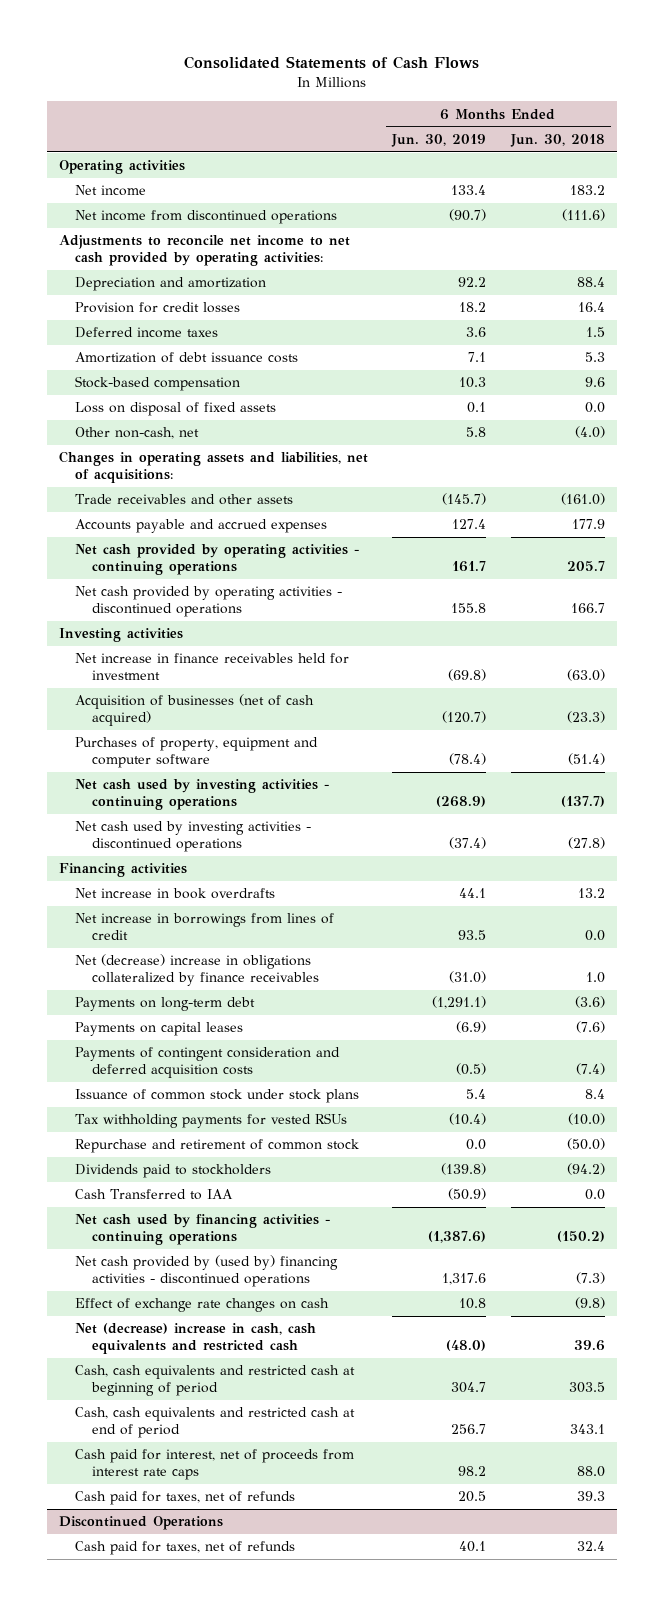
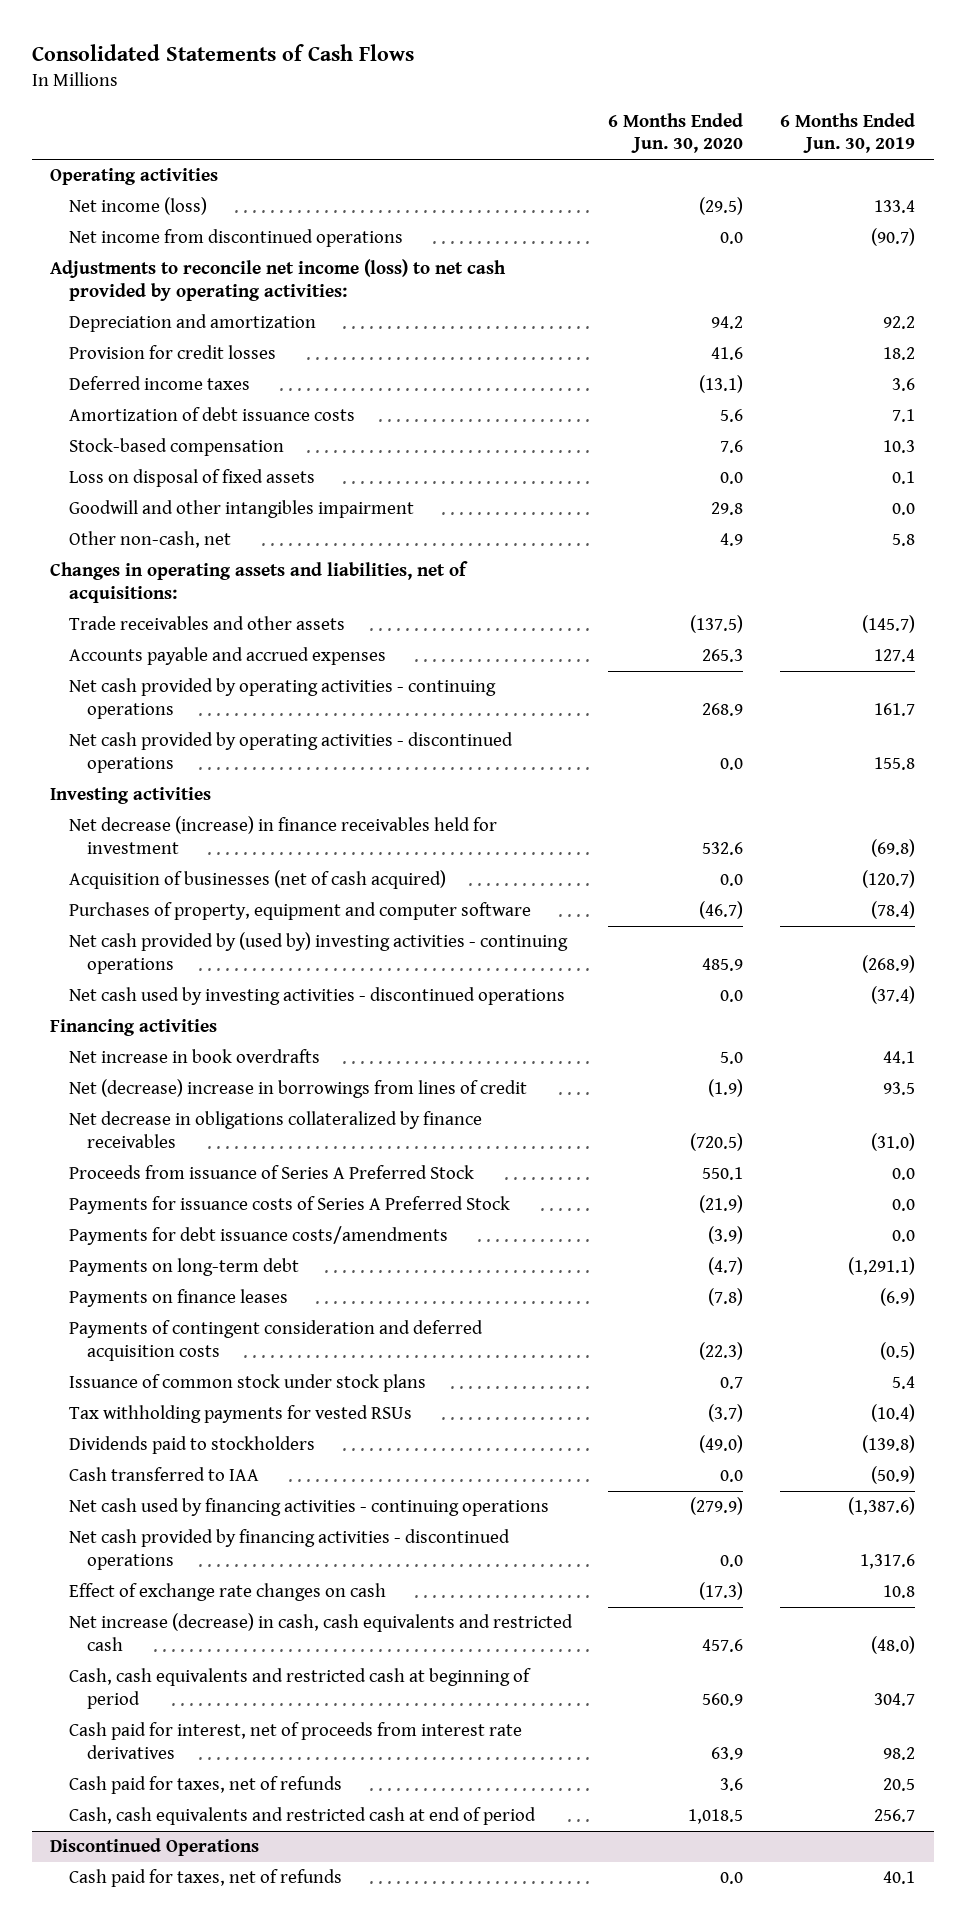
- | 6 Months Ended Jun. 30, 2019 | 6 Months Ended Jun. 30, 2018
+ | 6 Months Ended Jun. 30, 2020 | 6 Months Ended Jun. 30, 2019
- Net income | 133.4 | 183.2
+ Net income (loss) | (29.5) | 133.4
- Adjustments to reconcile net income to net cash provided by operating activities:
+ Adjustments to reconcile net income (loss) to net cash provided by operating activities:
+ Goodwill and other intangibles impairment | 29.8 | 0.0
- Net increase in finance receivables held for investment | (69.8) | (63.0)
+ Net decrease (increase) in finance receivables held for investment | 532.6 | (69.8)
- Net cash used by investing activities - continuing operations | (268.9) | (137.7)
+ Net cash provided by (used by) investing activities - continuing operations | 485.9 | (268.9)
- Net increase in borrowings from lines of credit | 93.5 | 0.0
- Net (decrease) increase in obligations collateralized by finance receivables | (31.0) | 1.0
+ Net (decrease) increase in borrowings from lines of credit | (1.9) | 93.5
+ Net decrease in obligations collateralized by finance receivables | (720.5) | (31.0)
+ Proceeds from issuance of Series A Preferred Stock | 550.1 | 0.0
+ Payments for issuance costs of Series A Preferred Stock | (21.9) | 0.0
+ Payments for debt issuance costs/amendments | (3.9) | 0.0
- Payments on capital leases | (6.9) | (7.6)
+ Payments on finance leases | (7.8) | (6.9)
- Repurchase and retirement of common stock | 0.0 | (50.0)
- Cash Transferred to IAA | (50.9) | 0.0
+ Cash transferred to IAA | 0.0 | (50.9)
- Net cash provided by (used by) financing activities - discontinued operations | 1,317.6 | (7.3)
+ Net cash provided by financing activities - discontinued operations | 0.0 | 1,317.6
- Net (decrease) increase in cash, cash equivalents and restricted cash | (48.0) | 39.6
+ Net increase (decrease) in cash, cash equivalents and restricted cash | 457.6 | (48.0)
- Cash paid for interest, net of proceeds from interest rate caps | 98.2 | 88.0
+ Cash paid for interest, net of proceeds from interest rate derivatives | 63.9 | 98.2
moved down: Cash, cash equivalents and restricted cash at end of period | 1,018.5 | 256.7

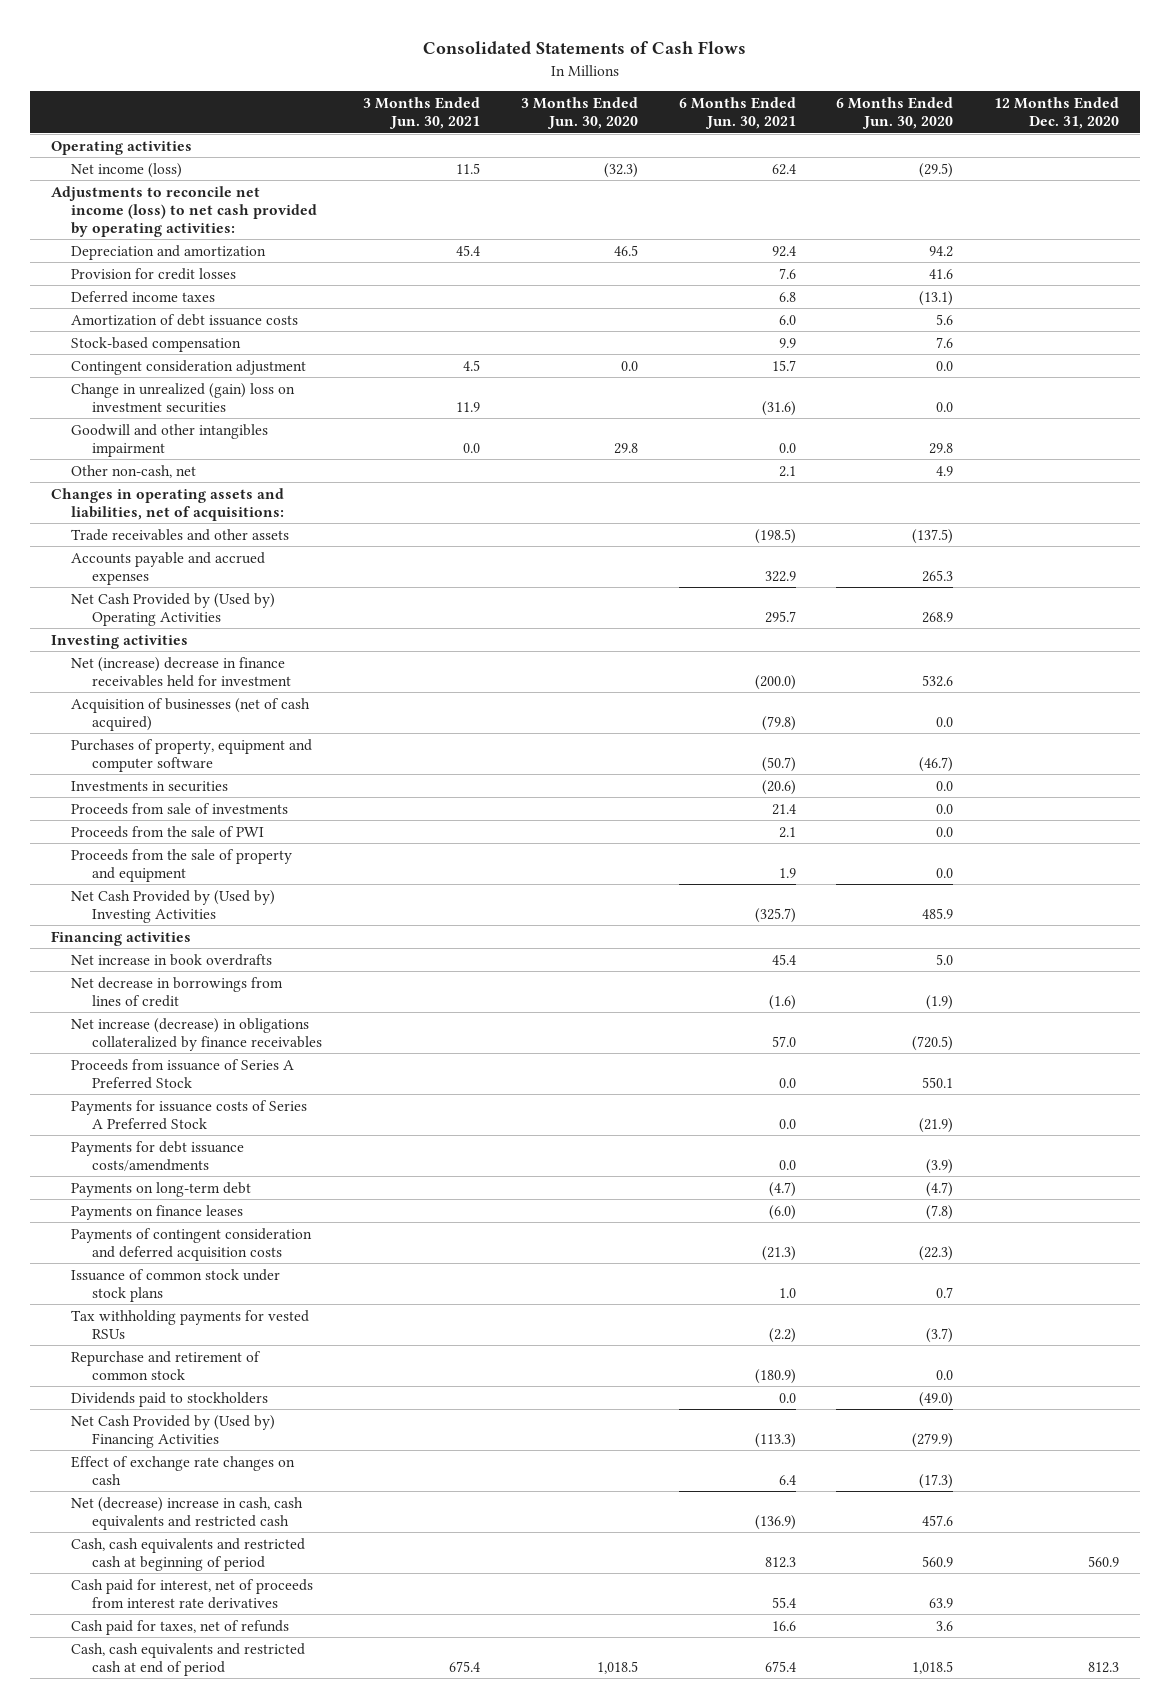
- | 6 Months Ended Jun. 30, 2020 | 6 Months Ended Jun. 30, 2019
+ | 3 Months Ended Jun. 30, 2021 | 3 Months Ended Jun. 30, 2020 | 6 Months Ended Jun. 30, 2021 | 6 Months Ended Jun. 30, 2020 | 12 Months Ended Dec. 31, 2020
- Net income from discontinued operations | 0.0 | (90.7)
- Loss on disposal of fixed assets | 0.0 | 0.1
+ Contingent consideration adjustment | 4.5 | 0.0 | 15.7 | 0.0 |
+ Change in unrealized (gain) loss on investment securities | 11.9 | | (31.6) | 0.0 |
- Net cash provided by operating activities - continuing operations | 268.9 | 161.7
- Net cash provided by operating activities - discontinued operations | 0.0 | 155.8
+ Net Cash Provided by (Used by) Operating Activities | | | 295.7 | 268.9 |
- Net decrease (increase) in finance receivables held for investment | 532.6 | (69.8)
+ Net (increase) decrease in finance receivables held for investment | | | (200.0) | 532.6 |
- Net cash provided by (used by) investing activities - continuing operations | 485.9 | (268.9)
- Net cash used by investing activities - discontinued operations | 0.0 | (37.4)
+ Investments in securities | | | (20.6) | 0.0 |
+ Proceeds from sale of investments | | | 21.4 | 0.0 |
+ Proceeds from the sale of PWI | | | 2.1 | 0.0 |
+ Proceeds from the sale of property and equipment | | | 1.9 | 0.0 |
+ Net Cash Provided by (Used by) Investing Activities | | | (325.7) | 485.9 |
- Net (decrease) increase in borrowings from lines of credit | (1.9) | 93.5
- Net decrease in obligations collateralized by finance receivables | (720.5) | (31.0)
+ Net decrease in borrowings from lines of credit | | | (1.6) | (1.9) |
+ Net increase (decrease) in obligations collateralized by finance receivables | | | 57.0 | (720.5) |
+ Repurchase and retirement of common stock | | | (180.9) | 0.0 |
- Cash transferred to IAA | 0.0 | (50.9)
- Net cash used by financing activities - continuing operations | (279.9) | (1,387.6)
- Net cash provided by financing activities - discontinued operations | 0.0 | 1,317.6
+ Net Cash Provided by (Used by) Financing Activities | | | (113.3) | (279.9) |
- Net increase (decrease) in cash, cash equivalents and restricted cash | 457.6 | (48.0)
+ Net (decrease) increase in cash, cash equivalents and restricted cash | | | (136.9) | 457.6 |
- Discontinued Operations
- Cash paid for taxes, net of refunds | 0.0 | 40.1

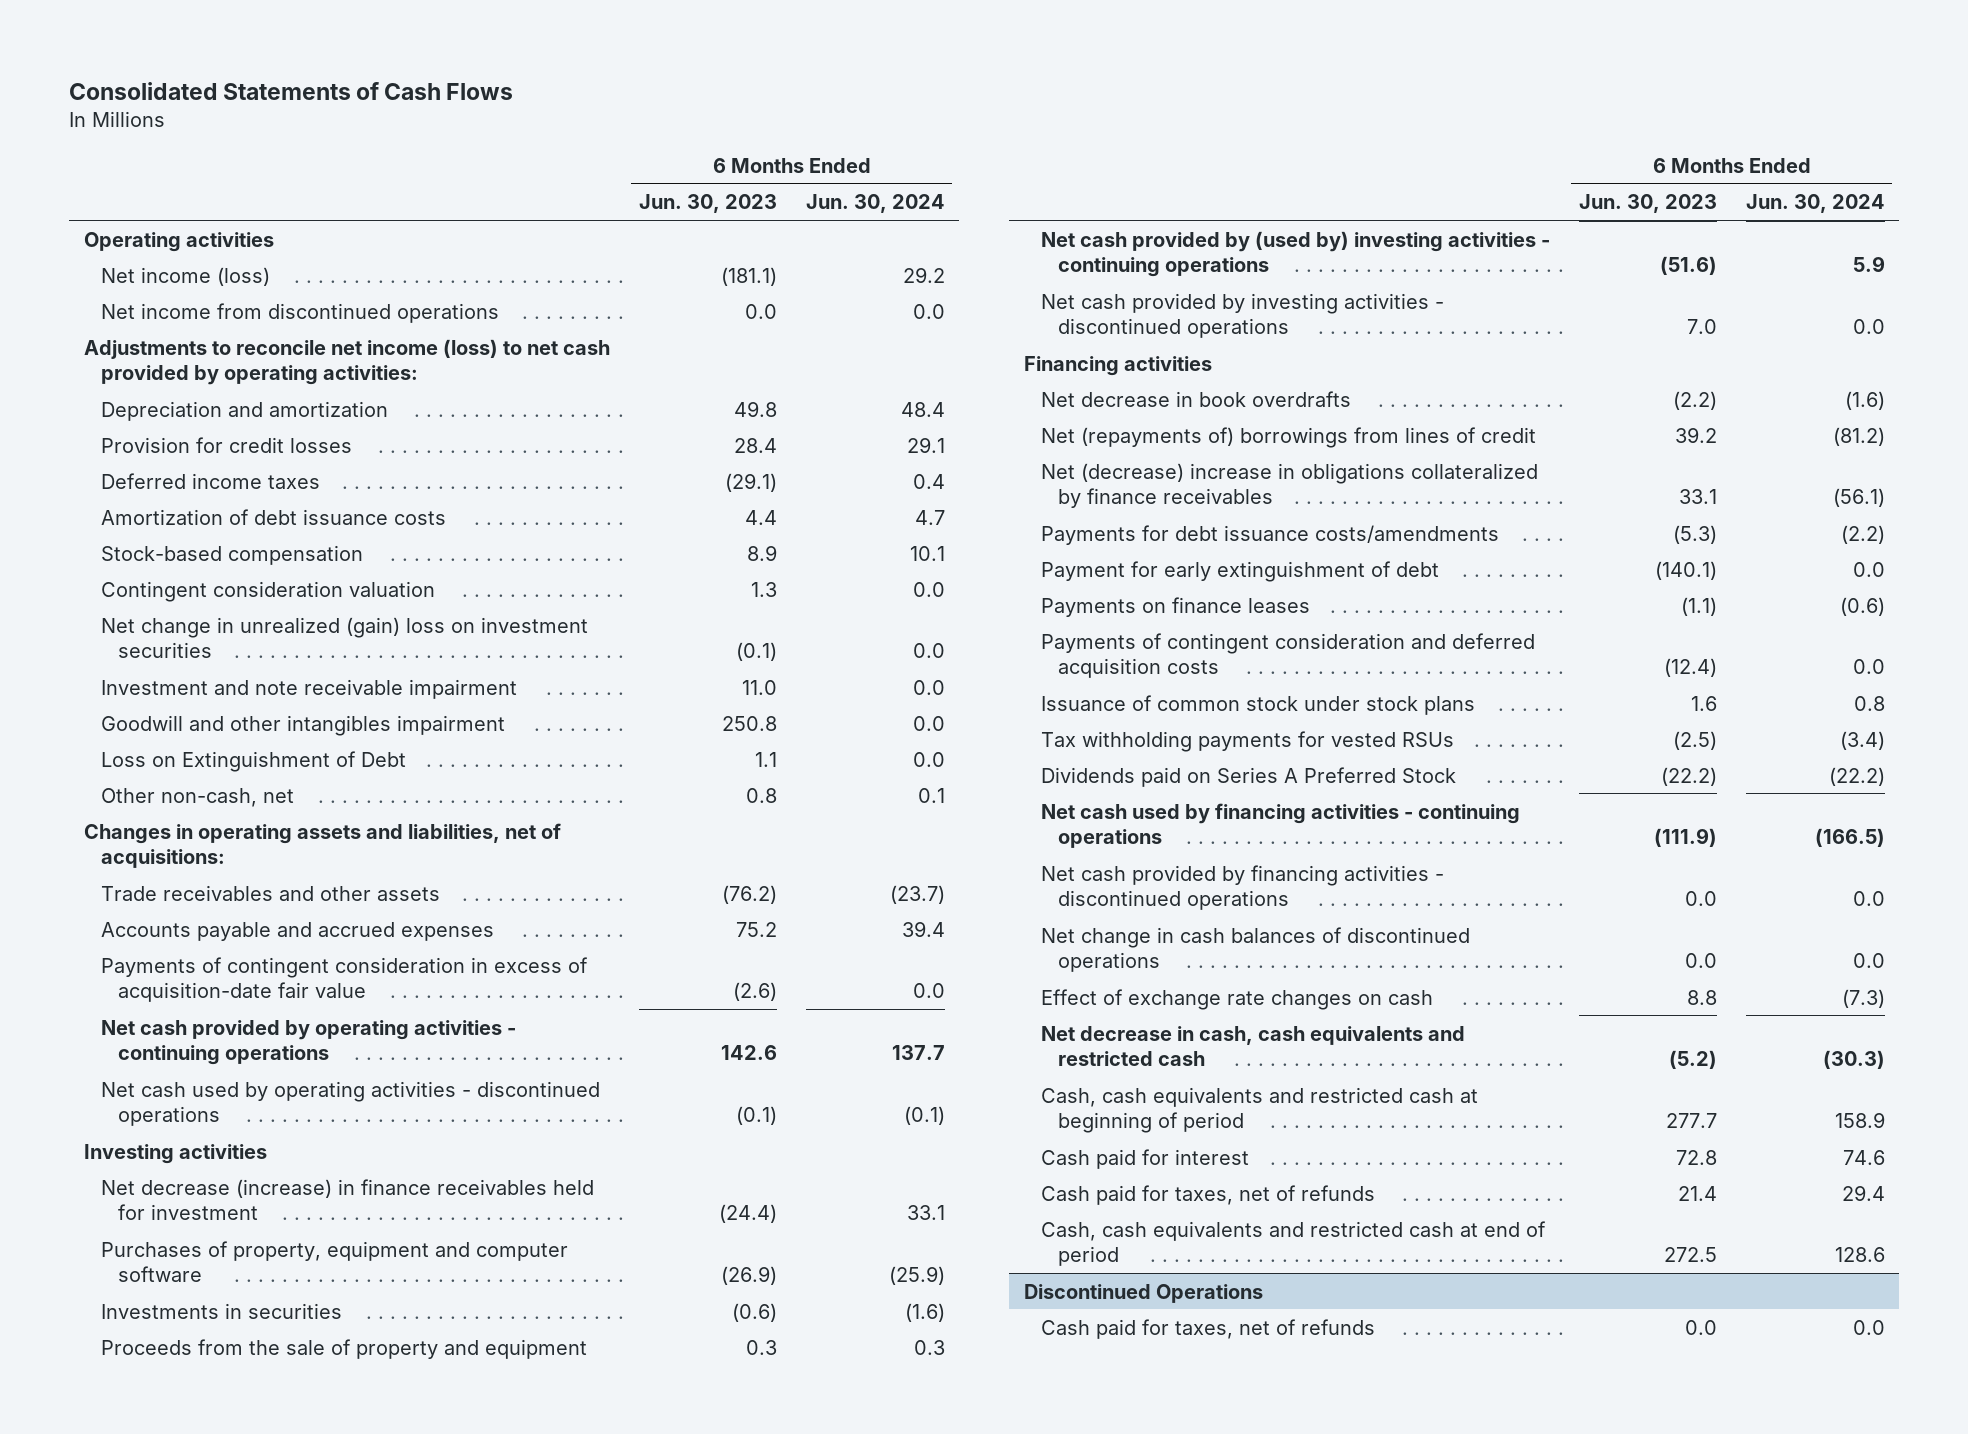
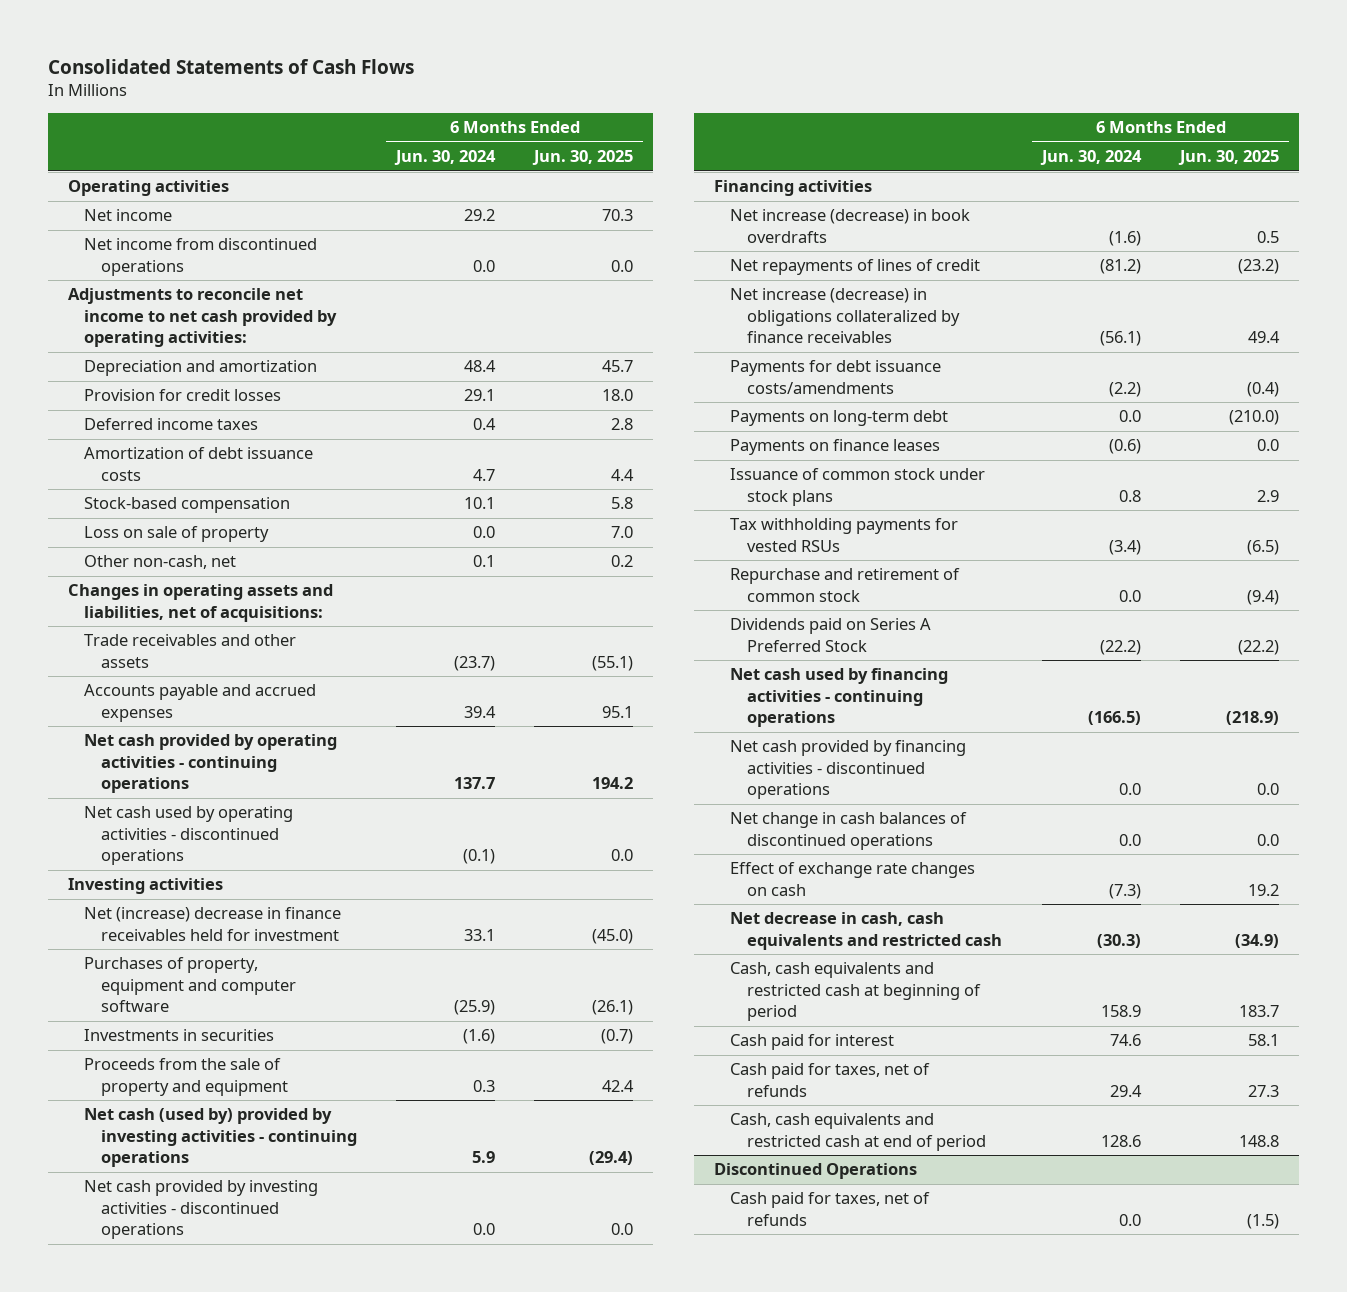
- | 6 Months Ended Jun. 30, 2023 | 6 Months Ended Jun. 30, 2024
+ | 6 Months Ended Jun. 30, 2024 | 6 Months Ended Jun. 30, 2025
- Net income (loss) | (181.1) | 29.2
+ Net income | 29.2 | 70.3
- Adjustments to reconcile net income (loss) to net cash provided by operating activities:
+ Adjustments to reconcile net income to net cash provided by operating activities:
- Contingent consideration valuation | 1.3 | 0.0
- Net change in unrealized (gain) loss on investment securities | (0.1) | 0.0
- Investment and note receivable impairment | 11.0 | 0.0
- Goodwill and other intangibles impairment | 250.8 | 0.0
- Loss on Extinguishment of Debt | 1.1 | 0.0
+ Loss on sale of property | 0.0 | 7.0
- Payments of contingent consideration in excess of acquisition-date fair value | (2.6) | 0.0
- Net decrease (increase) in finance receivables held for investment | (24.4) | 33.1
+ Net (increase) decrease in finance receivables held for investment | 33.1 | (45.0)
- Net cash provided by (used by) investing activities - continuing operations | (51.6) | 5.9
+ Net cash (used by) provided by investing activities - continuing operations | 5.9 | (29.4)
- Net decrease in book overdrafts | (2.2) | (1.6)
- Net (repayments of) borrowings from lines of credit | 39.2 | (81.2)
- Net (decrease) increase in obligations collateralized by finance receivables | 33.1 | (56.1)
+ Net increase (decrease) in book overdrafts | (1.6) | 0.5
+ Net repayments of lines of credit | (81.2) | (23.2)
+ Net increase (decrease) in obligations collateralized by finance receivables | (56.1) | 49.4
- Payment for early extinguishment of debt | (140.1) | 0.0
+ Payments on long-term debt | 0.0 | (210.0)
- Payments of contingent consideration and deferred acquisition costs | (12.4) | 0.0
+ Repurchase and retirement of common stock | 0.0 | (9.4)

